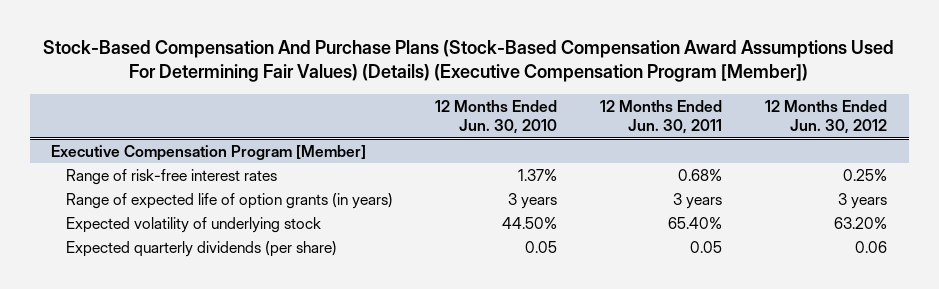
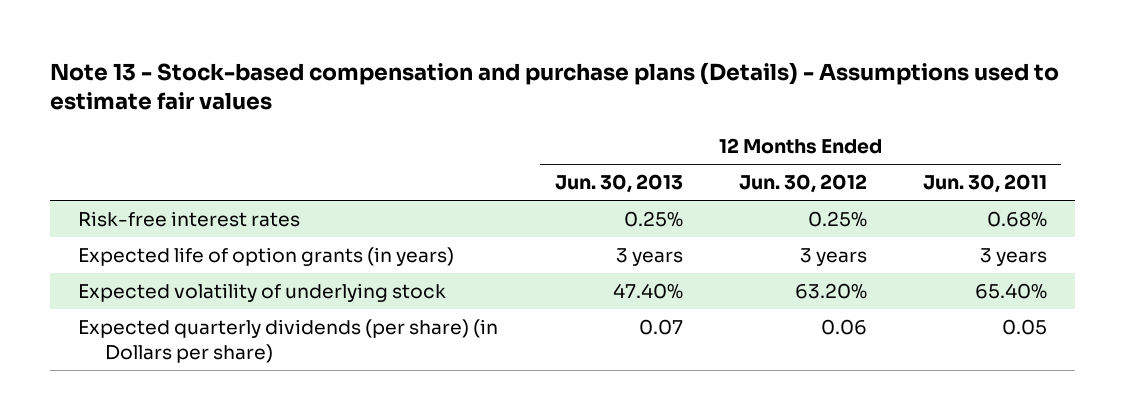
- Stock-Based Compensation And Purchase Plans (Stock-Based Compensation Award Assumptions Used For Determining Fair Values) (Details) (Executive Compensation Program [Member])
+ Note 13 - Stock-based compensation and purchase plans (Details) - Assumptions used to estimate fair values
- | 12 Months Ended Jun. 30, 2010 | 12 Months Ended Jun. 30, 2011 | 12 Months Ended Jun. 30, 2012
+ | 12 Months Ended Jun. 30, 2013 | 12 Months Ended Jun. 30, 2012 | 12 Months Ended Jun. 30, 2011
- Executive Compensation Program [Member]
- Range of risk-free interest rates | 1.37% | 0.68% | 0.25%
- Range of expected life of option grants (in years) | 3 years | 3 years | 3 years
+ Risk-free interest rates | 0.25% | 0.25% | 0.68%
+ Expected life of option grants (in years) | 3 years | 3 years | 3 years
- Expected quarterly dividends (per share) | 0.05 | 0.05 | 0.06
+ Expected quarterly dividends (per share) (in Dollars per share) | 0.07 | 0.06 | 0.05

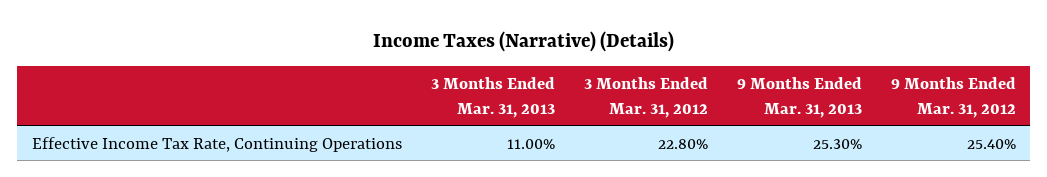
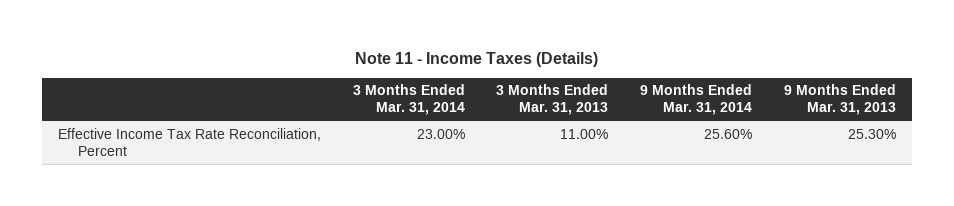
- Income Taxes (Narrative) (Details)
+ Note 11 - Income Taxes (Details)
- | 3 Months Ended Mar. 31, 2013 | 3 Months Ended Mar. 31, 2012 | 9 Months Ended Mar. 31, 2013 | 9 Months Ended Mar. 31, 2012
+ | 3 Months Ended Mar. 31, 2014 | 3 Months Ended Mar. 31, 2013 | 9 Months Ended Mar. 31, 2014 | 9 Months Ended Mar. 31, 2013
- Effective Income Tax Rate, Continuing Operations | 11.00% | 22.80% | 25.30% | 25.40%
+ Effective Income Tax Rate Reconciliation, Percent | 23.00% | 11.00% | 25.60% | 25.30%

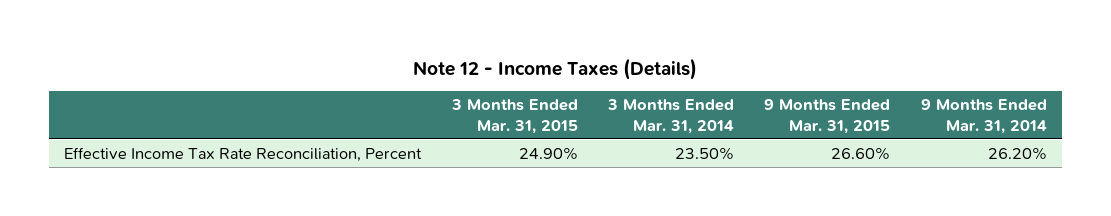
- Note 11 - Income Taxes (Details)
+ Note 12 - Income Taxes (Details)
- | 3 Months Ended Mar. 31, 2014 | 3 Months Ended Mar. 31, 2013 | 9 Months Ended Mar. 31, 2014 | 9 Months Ended Mar. 31, 2013
+ | 3 Months Ended Mar. 31, 2015 | 3 Months Ended Mar. 31, 2014 | 9 Months Ended Mar. 31, 2015 | 9 Months Ended Mar. 31, 2014
- Effective Income Tax Rate Reconciliation, Percent | 23.00% | 11.00% | 25.60% | 25.30%
+ Effective Income Tax Rate Reconciliation, Percent | 24.90% | 23.50% | 26.60% | 26.20%

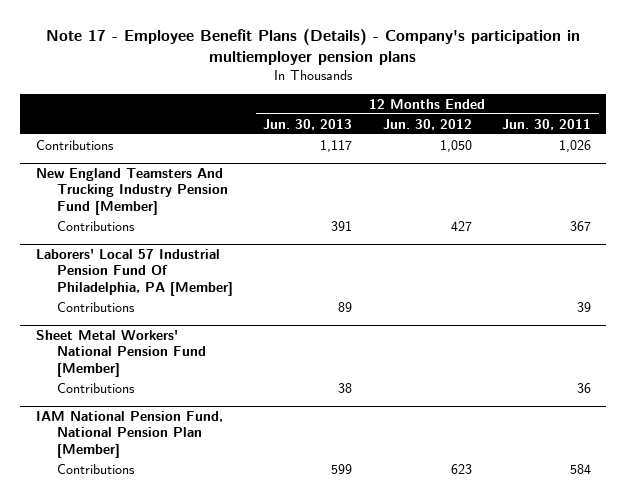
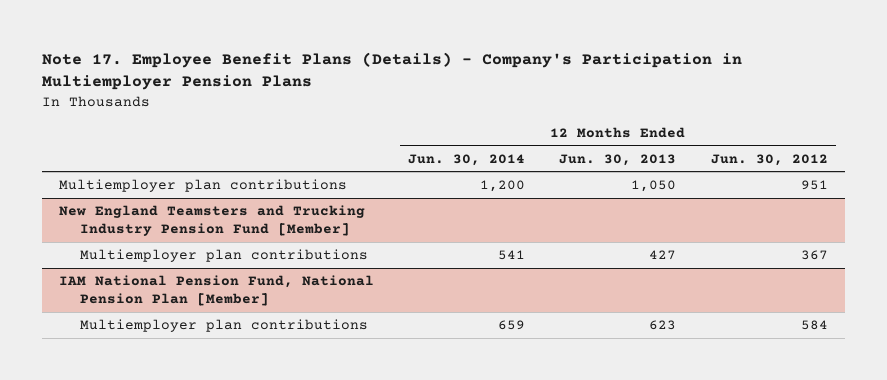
- Note 17 - Employee Benefit Plans (Details) - Company's participation in multiemployer pension plans
+ Note 17. Employee Benefit Plans (Details) - Company's Participation in Multiemployer Pension Plans
- | 12 Months Ended Jun. 30, 2013 | 12 Months Ended Jun. 30, 2012 | 12 Months Ended Jun. 30, 2011
+ | 12 Months Ended Jun. 30, 2014 | 12 Months Ended Jun. 30, 2013 | 12 Months Ended Jun. 30, 2012
- Contributions | 1,117 | 1,050 | 1,026
- New England Teamsters And Trucking Industry Pension Fund [Member]
- Contributions | 391 | 427 | 367
- Laborers' Local 57 Industrial Pension Fund Of Philadelphia, PA [Member]
- Contributions | 89 | | 39
- Sheet Metal Workers' National Pension Fund [Member]
- Contributions | 38 | | 36
+ Multiemployer plan contributions | 1,200 | 1,050 | 951
+ New England Teamsters and Trucking Industry Pension Fund [Member]
+ Multiemployer plan contributions | 541 | 427 | 367
@ IAM National Pension Fund, National Pension Plan [Member]
- Contributions | 599 | 623 | 584
+ Multiemployer plan contributions | 659 | 623 | 584

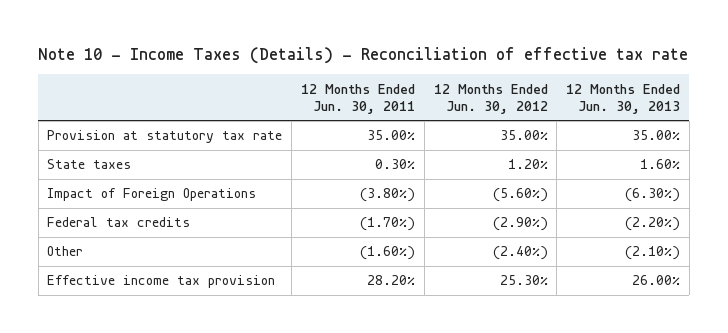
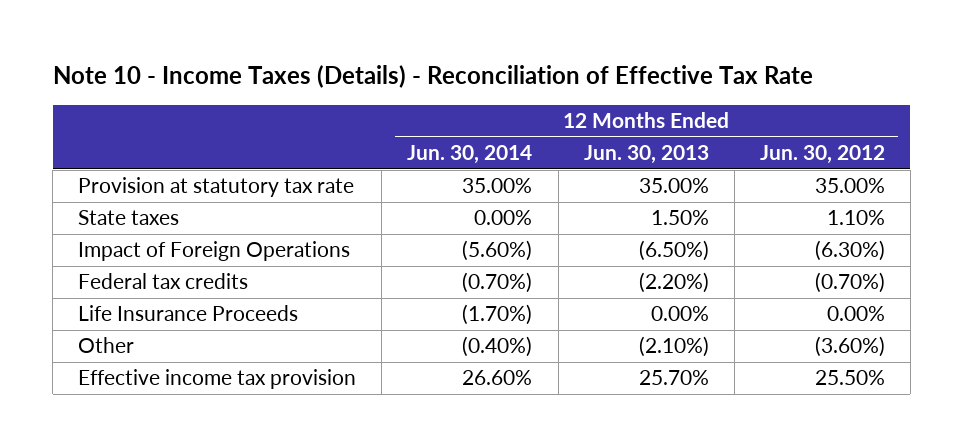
- Note 10 - Income Taxes (Details) - Reconciliation of effective tax rate
+ Note 10 - Income Taxes (Details) - Reconciliation of Effective Tax Rate
- | 12 Months Ended Jun. 30, 2011 | 12 Months Ended Jun. 30, 2012 | 12 Months Ended Jun. 30, 2013
+ | 12 Months Ended Jun. 30, 2014 | 12 Months Ended Jun. 30, 2013 | 12 Months Ended Jun. 30, 2012
- State taxes | 0.30% | 1.20% | 1.60%
- Impact of Foreign Operations | (3.80%) | (5.60%) | (6.30%)
- Federal tax credits | (1.70%) | (2.90%) | (2.20%)
- Other | (1.60%) | (2.40%) | (2.10%)
- Effective income tax provision | 28.20% | 25.30% | 26.00%
+ State taxes | 0.00% | 1.50% | 1.10%
+ Impact of Foreign Operations | (5.60%) | (6.50%) | (6.30%)
+ Federal tax credits | (0.70%) | (2.20%) | (0.70%)
+ Life Insurance Proceeds | (1.70%) | 0.00% | 0.00%
+ Other | (0.40%) | (2.10%) | (3.60%)
+ Effective income tax provision | 26.60% | 25.70% | 25.50%

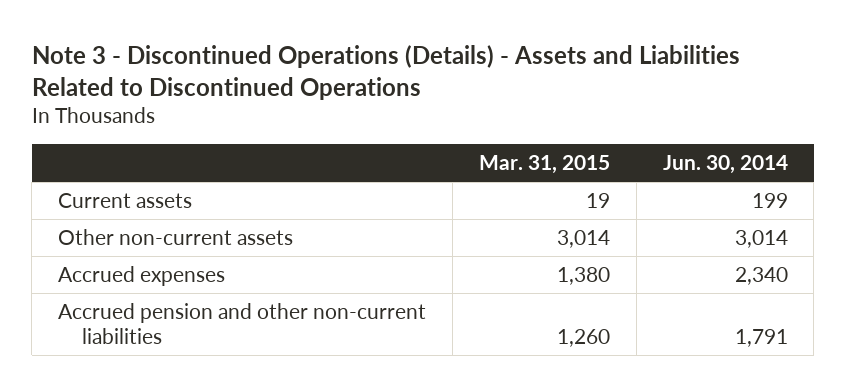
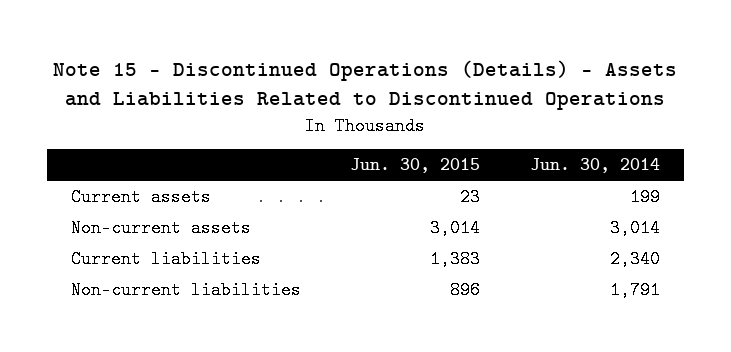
- Note 3 - Discontinued Operations (Details) - Assets and Liabilities Related to Discontinued Operations
+ Note 15 - Discontinued Operations (Details) - Assets and Liabilities Related to Discontinued Operations
- | Mar. 31, 2015 | Jun. 30, 2014
+ | Jun. 30, 2015 | Jun. 30, 2014
- Other non-current assets | 3,014 | 3,014
- Accrued expenses | 1,380 | 2,340
- Accrued pension and other non-current liabilities | 1,260 | 1,791
+ Non-current assets | 3,014 | 3,014
+ Current liabilities | 1,383 | 2,340
+ Non-current liabilities | 896 | 1,791

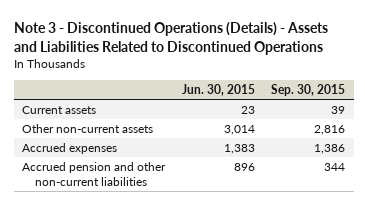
- Note 15 - Discontinued Operations (Details) - Assets and Liabilities Related to Discontinued Operations
+ Note 3 - Discontinued Operations (Details) - Assets and Liabilities Related to Discontinued Operations
- | Jun. 30, 2015 | Jun. 30, 2014
+ | Jun. 30, 2015 | Sep. 30, 2015
- Non-current assets | 3,014 | 3,014
- Current liabilities | 1,383 | 2,340
- Non-current liabilities | 896 | 1,791
+ Other non-current assets | 3,014 | 2,816
+ Accrued expenses | 1,383 | 1,386
+ Accrued pension and other non-current liabilities | 896 | 344

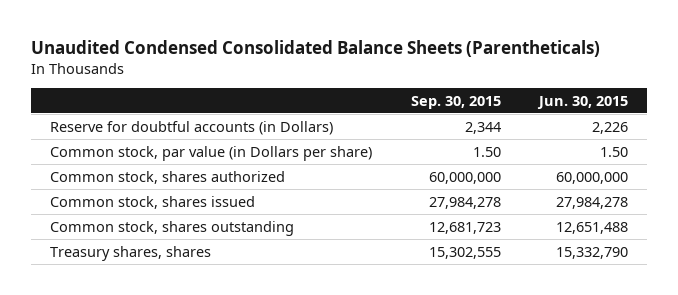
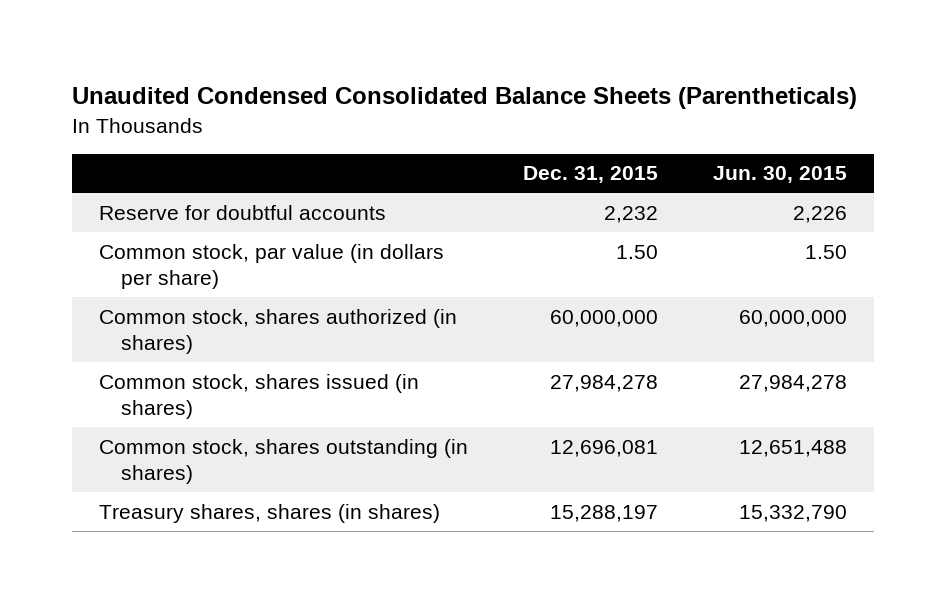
- | Sep. 30, 2015 | Jun. 30, 2015
+ | Dec. 31, 2015 | Jun. 30, 2015
- Reserve for doubtful accounts (in Dollars) | 2,344 | 2,226
- Common stock, par value (in Dollars per share) | 1.50 | 1.50
- Common stock, shares authorized | 60,000,000 | 60,000,000
- Common stock, shares issued | 27,984,278 | 27,984,278
- Common stock, shares outstanding | 12,681,723 | 12,651,488
- Treasury shares, shares | 15,302,555 | 15,332,790
+ Reserve for doubtful accounts | 2,232 | 2,226
+ Common stock, par value (in dollars per share) | 1.50 | 1.50
+ Common stock, shares authorized (in shares) | 60,000,000 | 60,000,000
+ Common stock, shares issued (in shares) | 27,984,278 | 27,984,278
+ Common stock, shares outstanding (in shares) | 12,696,081 | 12,651,488
+ Treasury shares, shares (in shares) | 15,288,197 | 15,332,790

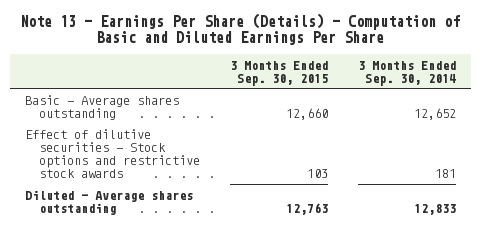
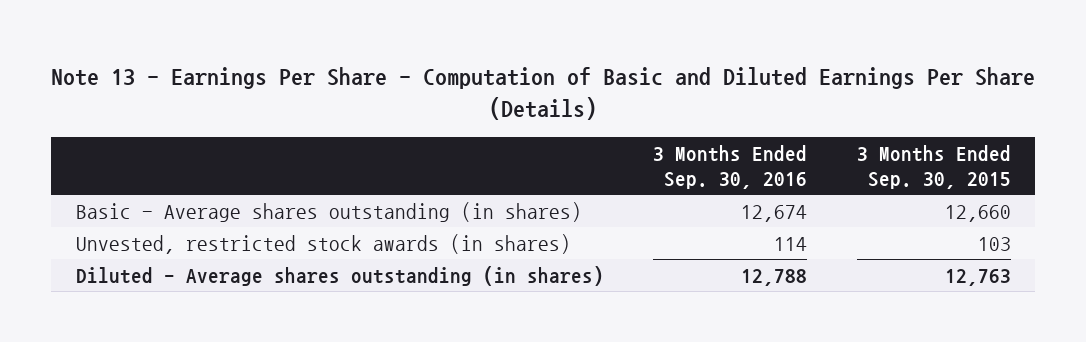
- Note 13 - Earnings Per Share (Details) - Computation of Basic and Diluted Earnings Per Share
+ Note 13 - Earnings Per Share - Computation of Basic and Diluted Earnings Per Share (Details)
- | 3 Months Ended Sep. 30, 2015 | 3 Months Ended Sep. 30, 2014
+ | 3 Months Ended Sep. 30, 2016 | 3 Months Ended Sep. 30, 2015
- Basic - Average shares outstanding | 12,660 | 12,652
- Effect of dilutive securities - Stock options and restrictive stock awards | 103 | 181
- Diluted - Average shares outstanding | 12,763 | 12,833
+ Basic - Average shares outstanding (in shares) | 12,674 | 12,660
+ Unvested, restricted stock awards (in shares) | 114 | 103
+ Diluted - Average shares outstanding (in shares) | 12,788 | 12,763

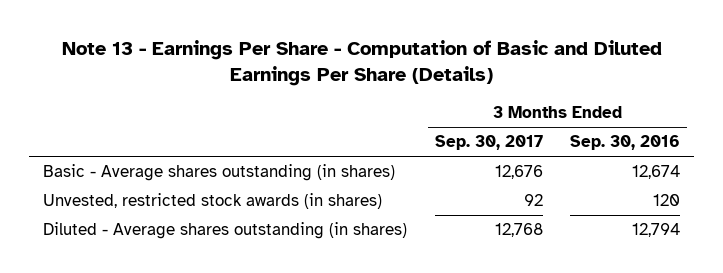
- | 3 Months Ended Sep. 30, 2016 | 3 Months Ended Sep. 30, 2015
+ | 3 Months Ended Sep. 30, 2017 | 3 Months Ended Sep. 30, 2016
- Unvested, restricted stock awards (in shares) | 114 | 103
- Diluted - Average shares outstanding (in shares) | 12,788 | 12,763
+ Unvested, restricted stock awards (in shares) | 92 | 120
+ Diluted - Average shares outstanding (in shares) | 12,768 | 12,794

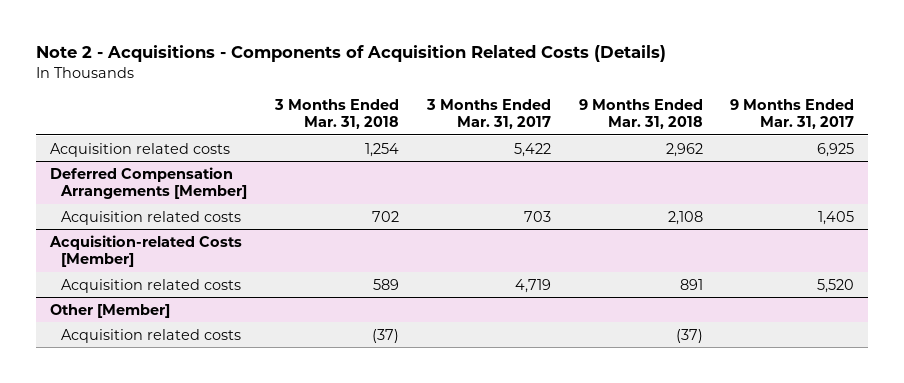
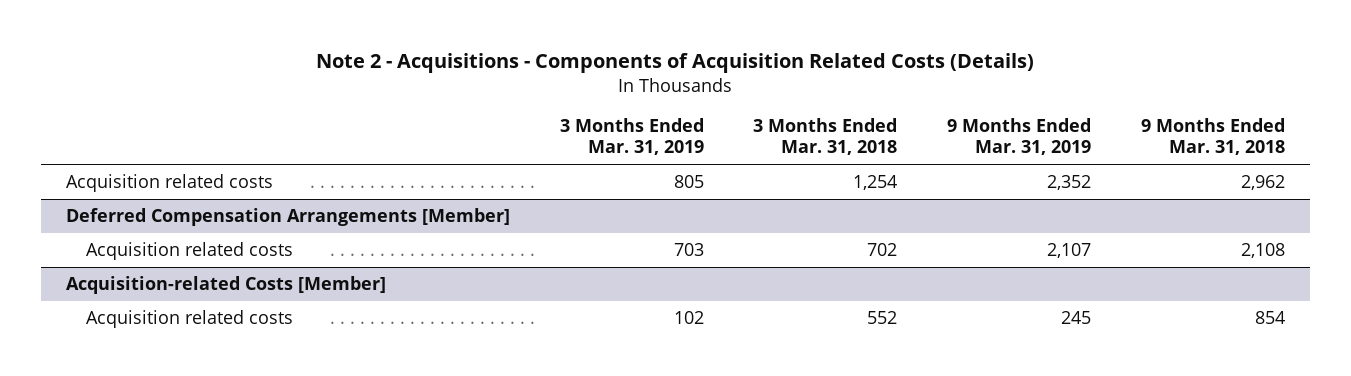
- | 3 Months Ended Mar. 31, 2018 | 3 Months Ended Mar. 31, 2017 | 9 Months Ended Mar. 31, 2018 | 9 Months Ended Mar. 31, 2017
+ | 3 Months Ended Mar. 31, 2019 | 3 Months Ended Mar. 31, 2018 | 9 Months Ended Mar. 31, 2019 | 9 Months Ended Mar. 31, 2018
@ Acquisition-related Costs [Member]
- Acquisition related costs | 589 | 4,719 | 891 | 5,520
- Other [Member]
- Acquisition related costs | (37) | | (37) |
@ Acquisition-related Costs [Member]
+ Acquisition related costs | 102 | 552 | 245 | 854

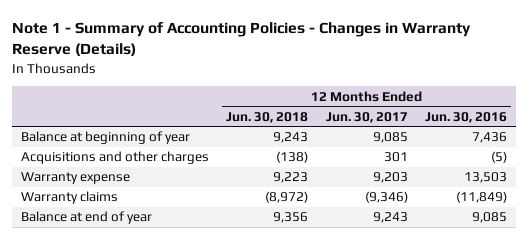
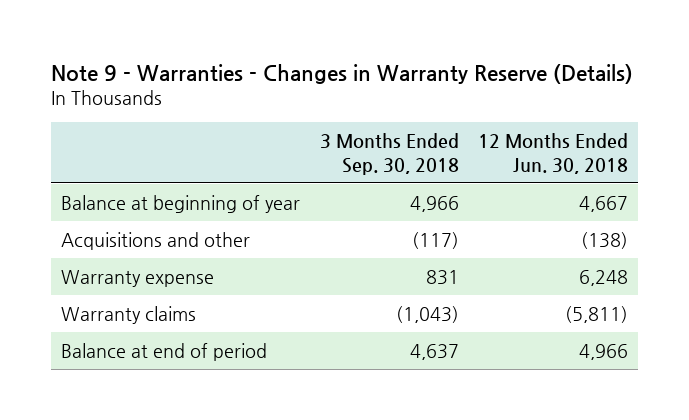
- Note 1 - Summary of Accounting Policies - Changes in Warranty Reserve (Details)
+ Note 9 - Warranties - Changes in Warranty Reserve (Details)
- | 12 Months Ended Jun. 30, 2018 | 12 Months Ended Jun. 30, 2017 | 12 Months Ended Jun. 30, 2016
+ | 3 Months Ended Sep. 30, 2018 | 12 Months Ended Jun. 30, 2018
- Balance at beginning of year | 9,243 | 9,085 | 7,436
- Acquisitions and other charges | (138) | 301 | (5)
- Warranty expense | 9,223 | 9,203 | 13,503
- Warranty claims | (8,972) | (9,346) | (11,849)
- Balance at end of year | 9,356 | 9,243 | 9,085
+ Balance at beginning of year | 4,966 | 4,667
+ Acquisitions and other | (117) | (138)
+ Warranty expense | 831 | 6,248
+ Warranty claims | (1,043) | (5,811)
+ Balance at end of period | 4,637 | 4,966

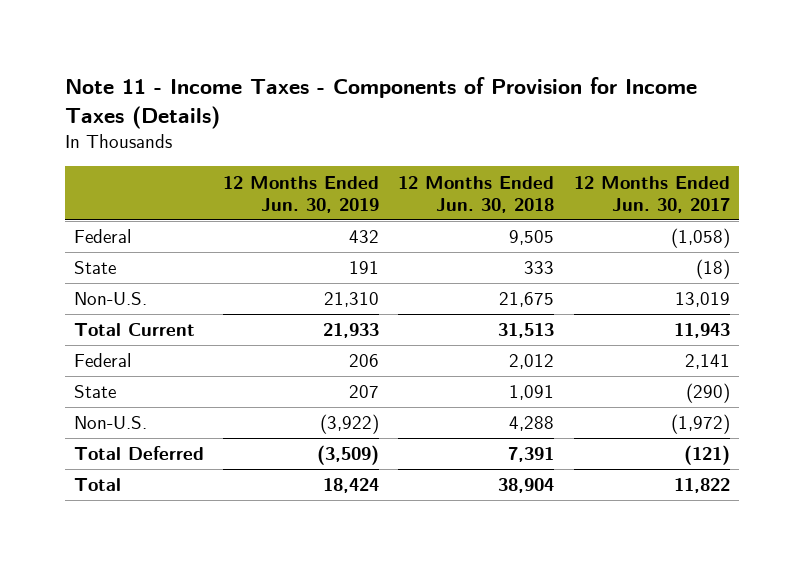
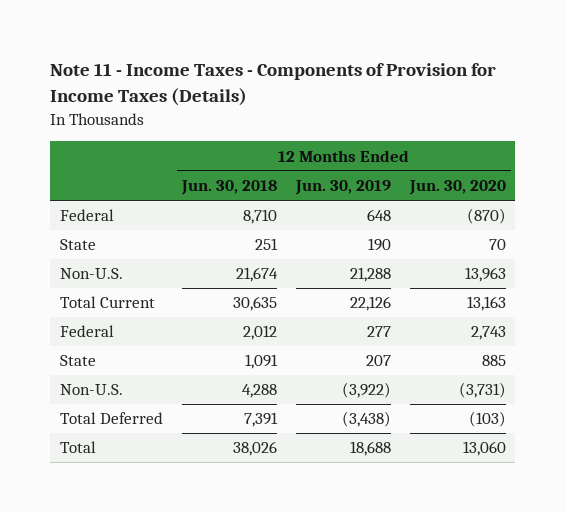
- | 12 Months Ended Jun. 30, 2019 | 12 Months Ended Jun. 30, 2018 | 12 Months Ended Jun. 30, 2017
+ | 12 Months Ended Jun. 30, 2018 | 12 Months Ended Jun. 30, 2019 | 12 Months Ended Jun. 30, 2020
- Federal | 432 | 9,505 | (1,058)
- State | 191 | 333 | (18)
- Non-U.S. | 21,310 | 21,675 | 13,019
- Total Current | 21,933 | 31,513 | 11,943
- Federal | 206 | 2,012 | 2,141
+ Federal | 8,710 | 648 | (870)
+ State | 251 | 190 | 70
+ Non-U.S. | 21,674 | 21,288 | 13,963
+ Total Current | 30,635 | 22,126 | 13,163
+ Federal | 2,012 | 277 | 2,743
- Total Deferred | (3,509) | 7,391 | (121)
- Total | 18,424 | 38,904 | 11,822
+ Total Deferred | 7,391 | (3,438) | (103)
+ Total | 38,026 | 18,688 | 13,060

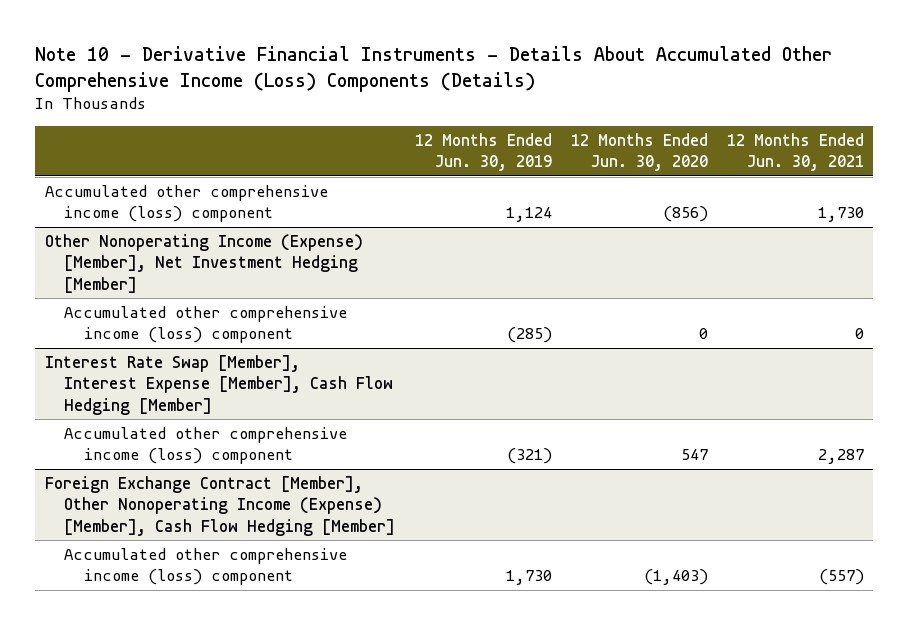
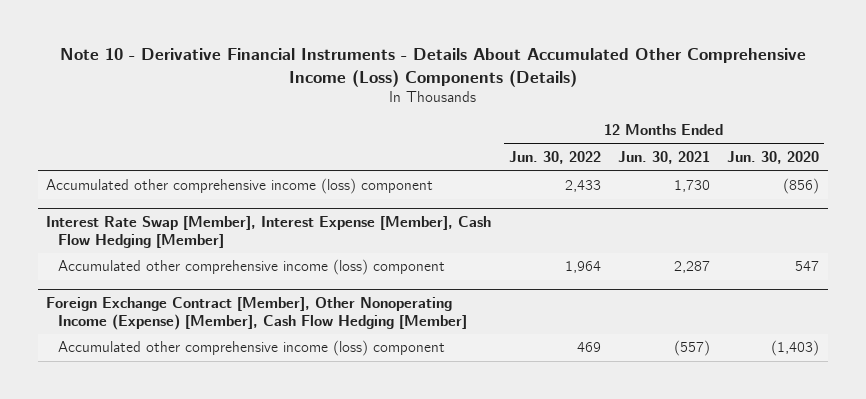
- | 12 Months Ended Jun. 30, 2019 | 12 Months Ended Jun. 30, 2020 | 12 Months Ended Jun. 30, 2021
+ | 12 Months Ended Jun. 30, 2022 | 12 Months Ended Jun. 30, 2021 | 12 Months Ended Jun. 30, 2020
- Other Nonoperating Income (Expense) [Member], Net Investment Hedging [Member]
- Accumulated other comprehensive income (loss) component | (285) | 0 | 0

